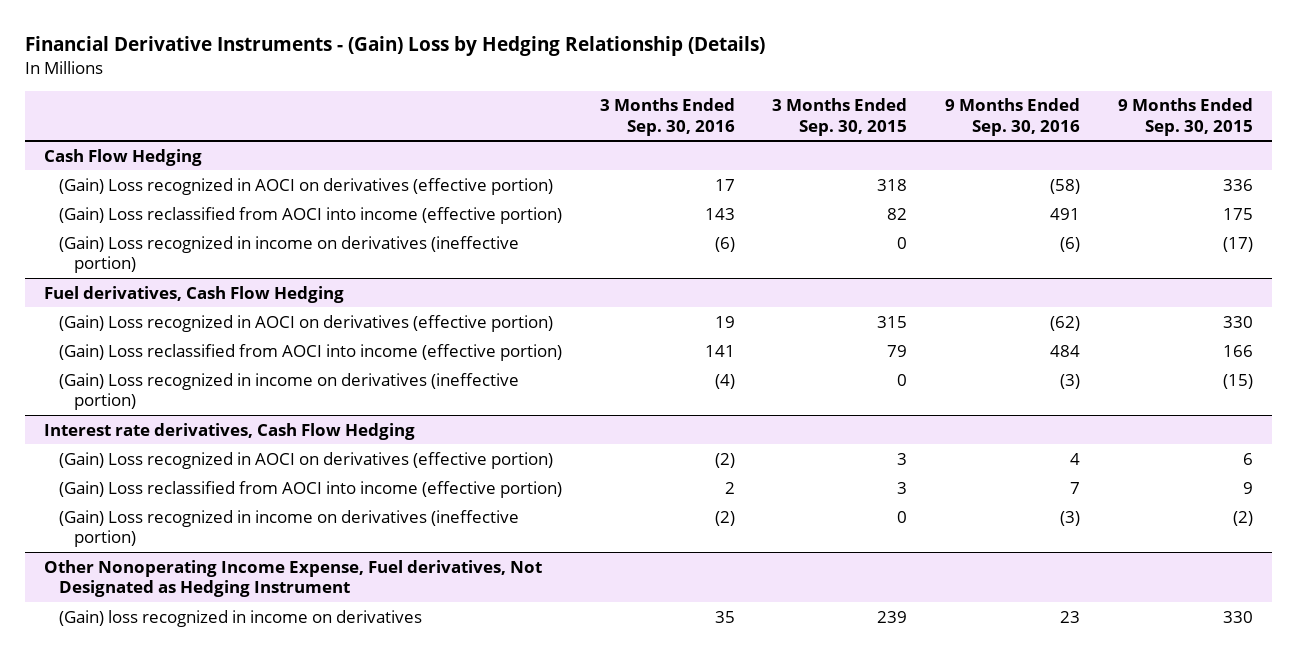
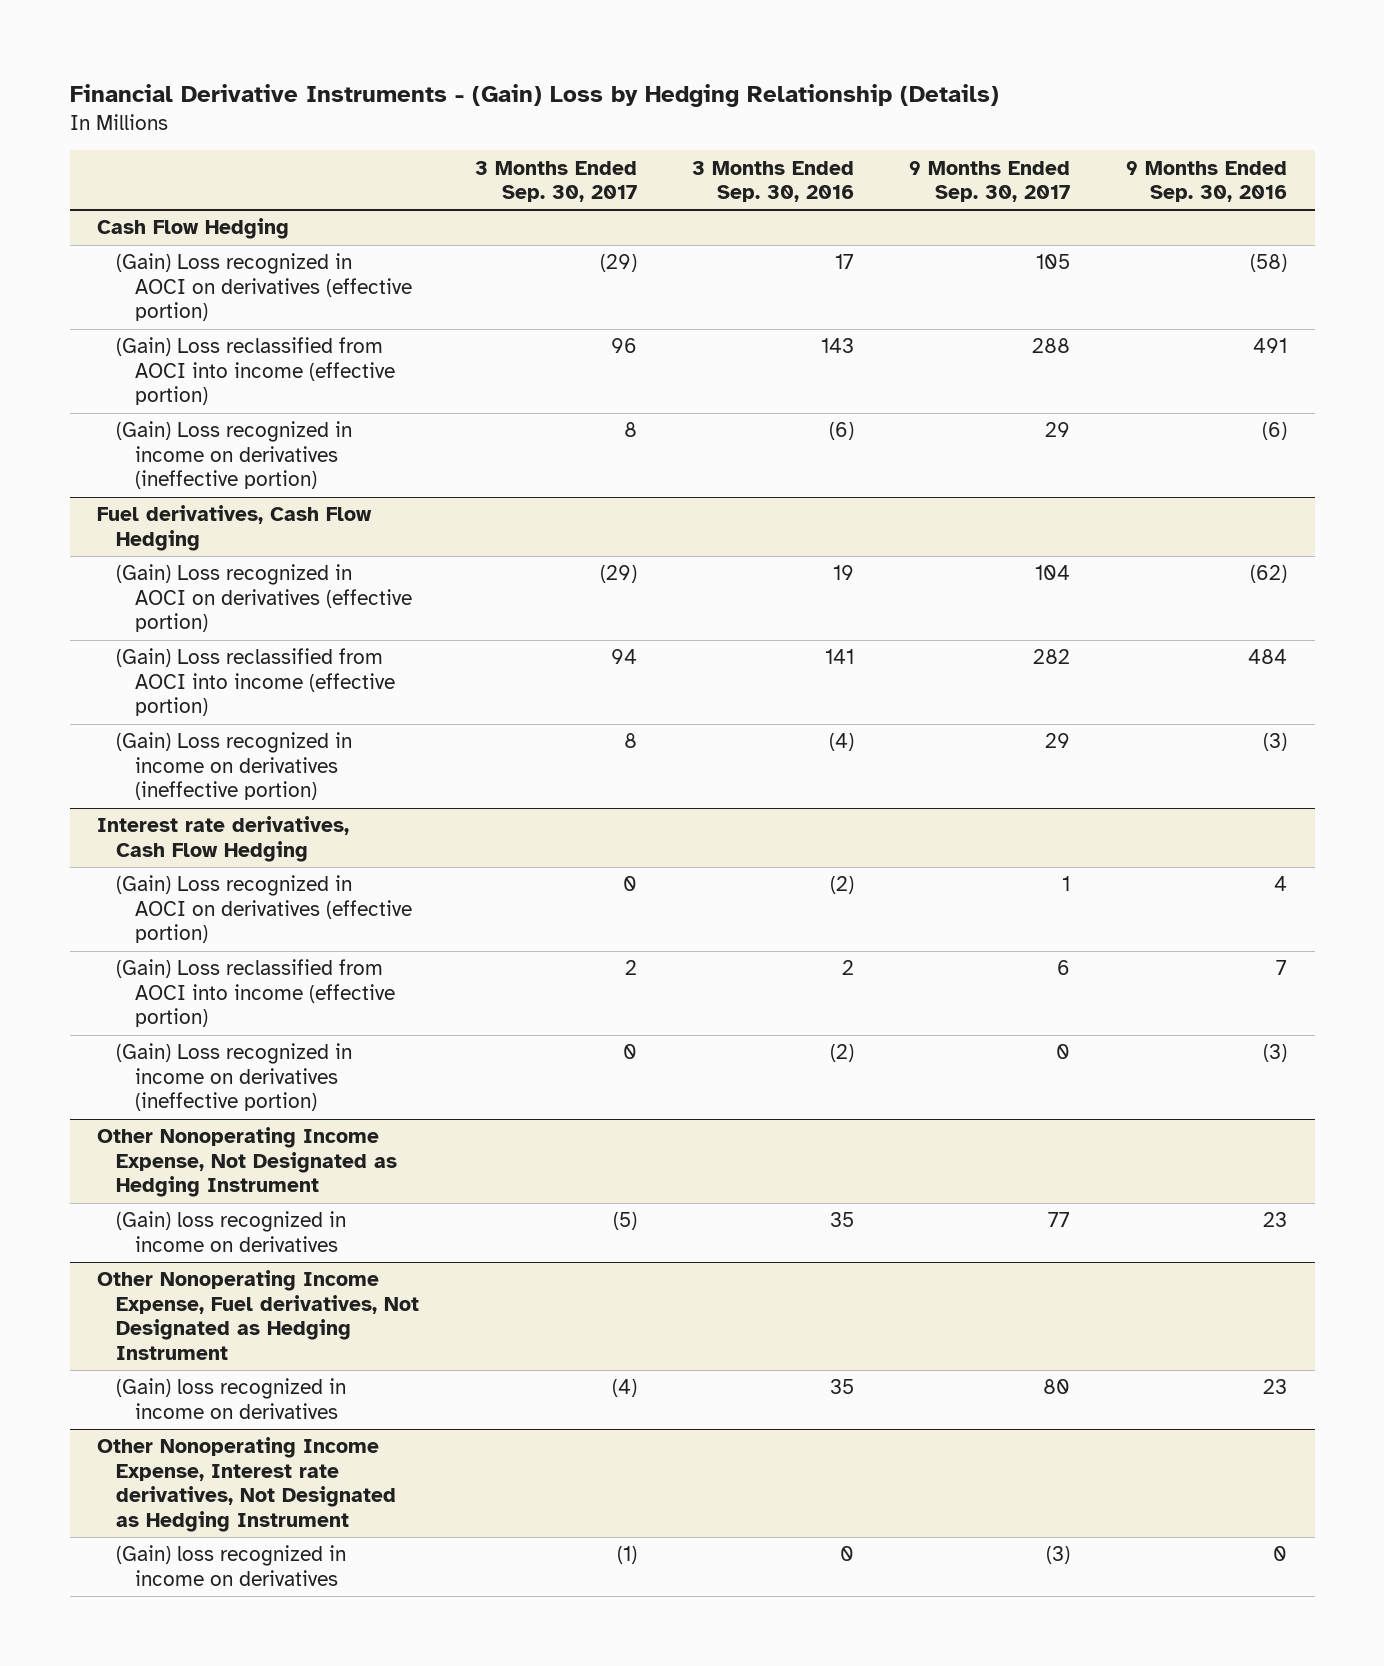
- | 3 Months Ended Sep. 30, 2016 | 3 Months Ended Sep. 30, 2015 | 9 Months Ended Sep. 30, 2016 | 9 Months Ended Sep. 30, 2015
+ | 3 Months Ended Sep. 30, 2017 | 3 Months Ended Sep. 30, 2016 | 9 Months Ended Sep. 30, 2017 | 9 Months Ended Sep. 30, 2016
+ Other Nonoperating Income Expense, Not Designated as Hedging Instrument
+ (Gain) loss recognized in income on derivatives | (5) | 35 | 77 | 23
+ Other Nonoperating Income Expense, Interest rate derivatives, Not Designated as Hedging Instrument
+ (Gain) loss recognized in income on derivatives | (1) | 0 | (3) | 0

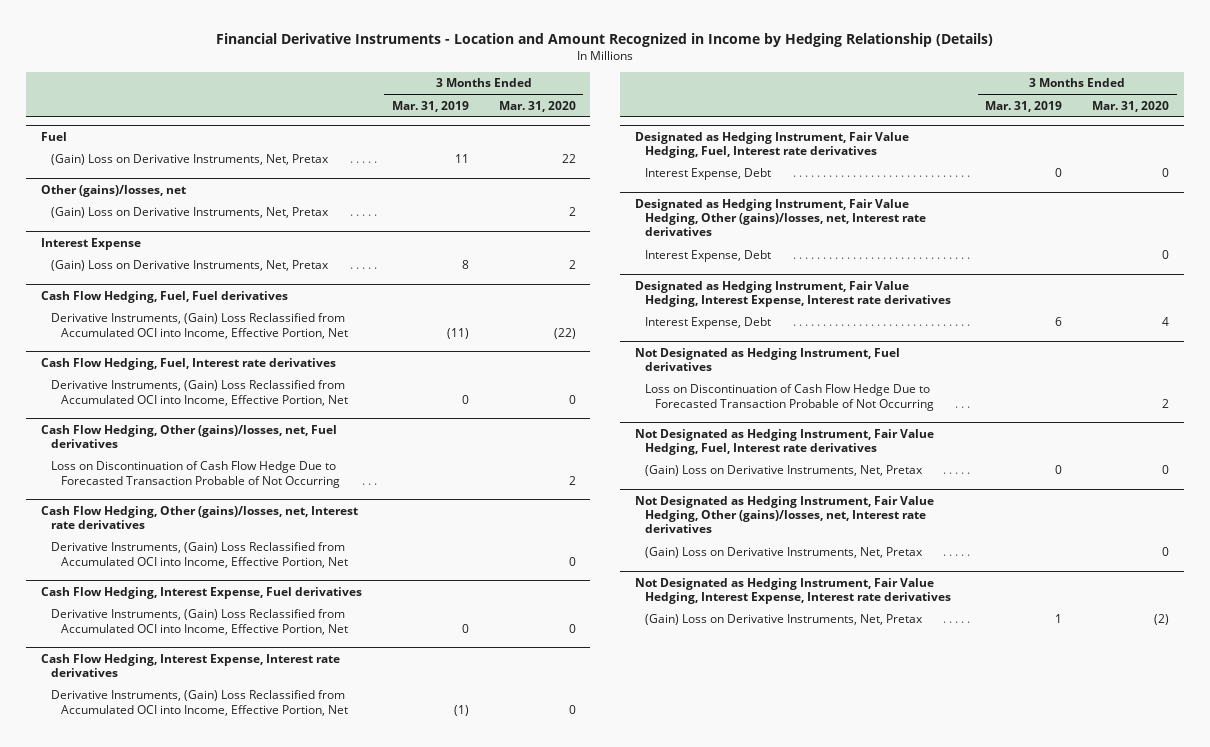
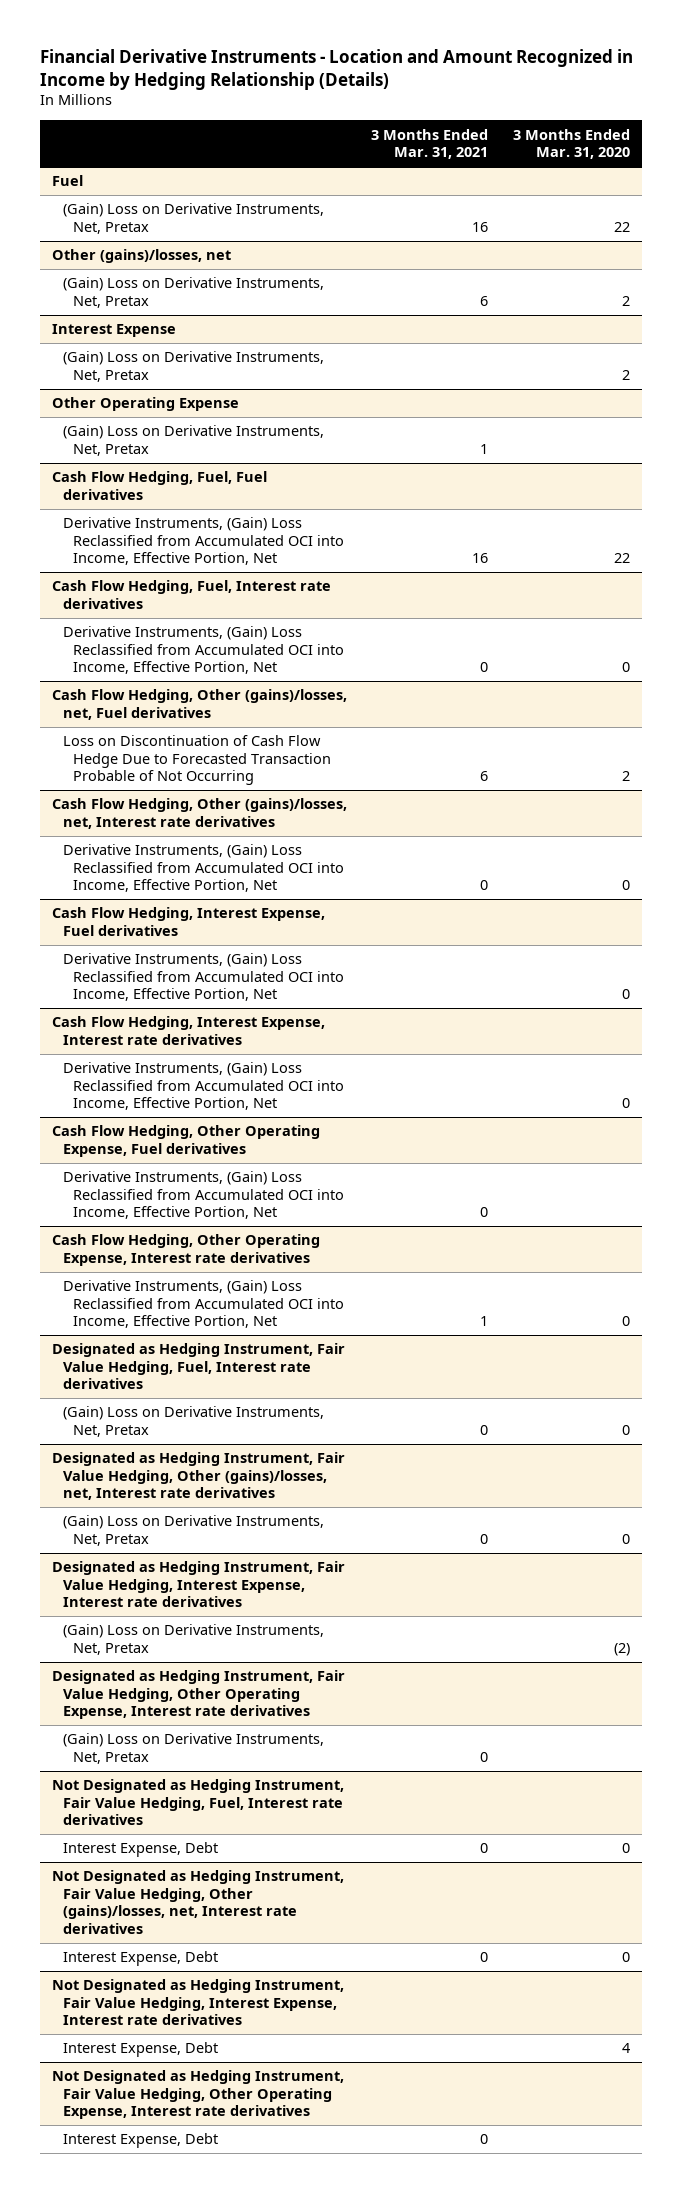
- | 3 Months Ended Mar. 31, 2019 | 3 Months Ended Mar. 31, 2020
+ | 3 Months Ended Mar. 31, 2021 | 3 Months Ended Mar. 31, 2020
+ Other Operating Expense
+ (Gain) Loss on Derivative Instruments, Net, Pretax | 1 |
@ Cash Flow Hedging, Fuel, Fuel derivatives
- Derivative Instruments, (Gain) Loss Reclassified from Accumulated OCI into Income, Effective Portion, Net | (11) | (22)
+ Derivative Instruments, (Gain) Loss Reclassified from Accumulated OCI into Income, Effective Portion, Net | 16 | 22
+ Cash Flow Hedging, Other Operating Expense, Fuel derivatives
+ Derivative Instruments, (Gain) Loss Reclassified from Accumulated OCI into Income, Effective Portion, Net | 0 |
+ Cash Flow Hedging, Other Operating Expense, Interest rate derivatives
+ Derivative Instruments, (Gain) Loss Reclassified from Accumulated OCI into Income, Effective Portion, Net | 1 | 0
@ Designated as Hedging Instrument, Fair Value Hedging, Fuel, Interest rate derivatives
- Interest Expense, Debt | 0 | 0
+ (Gain) Loss on Derivative Instruments, Net, Pretax | 0 | 0
@ Designated as Hedging Instrument, Fair Value Hedging, Other (gains)/losses, net, Interest rate derivatives
- Interest Expense, Debt | | 0
+ (Gain) Loss on Derivative Instruments, Net, Pretax | 0 | 0
@ Designated as Hedging Instrument, Fair Value Hedging, Interest Expense, Interest rate derivatives
- Interest Expense, Debt | 6 | 4
- Not Designated as Hedging Instrument, Fuel derivatives
- Loss on Discontinuation of Cash Flow Hedge Due to Forecasted Transaction Probable of Not Occurring | | 2
@ Designated as Hedging Instrument, Fair Value Hedging, Interest Expense, Interest rate derivatives
+ (Gain) Loss on Derivative Instruments, Net, Pretax | | (2)
+ Designated as Hedging Instrument, Fair Value Hedging, Other Operating Expense, Interest rate derivatives
+ (Gain) Loss on Derivative Instruments, Net, Pretax | 0 |
@ Not Designated as Hedging Instrument, Fair Value Hedging, Fuel, Interest rate derivatives
- (Gain) Loss on Derivative Instruments, Net, Pretax | 0 | 0
+ Interest Expense, Debt | 0 | 0
@ Not Designated as Hedging Instrument, Fair Value Hedging, Other (gains)/losses, net, Interest rate derivatives
- (Gain) Loss on Derivative Instruments, Net, Pretax | | 0
+ Interest Expense, Debt | 0 | 0
@ Not Designated as Hedging Instrument, Fair Value Hedging, Interest Expense, Interest rate derivatives
- (Gain) Loss on Derivative Instruments, Net, Pretax | 1 | (2)
+ Interest Expense, Debt | | 4
+ Not Designated as Hedging Instrument, Fair Value Hedging, Other Operating Expense, Interest rate derivatives
+ Interest Expense, Debt | 0 |

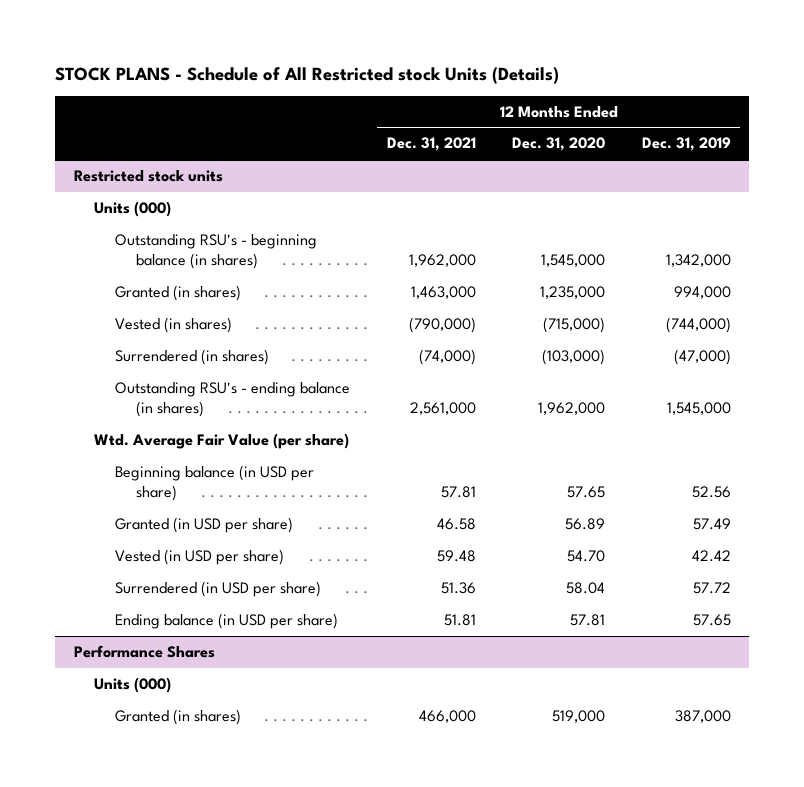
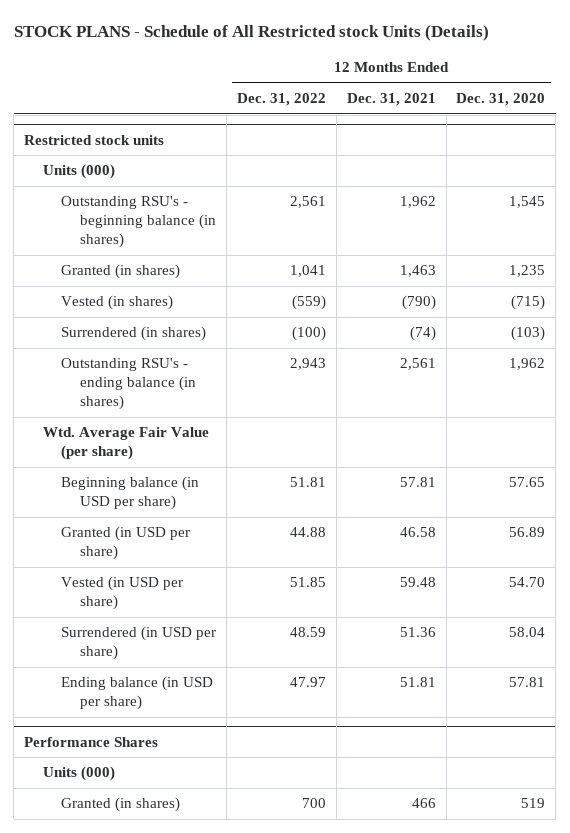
- | 12 Months Ended Dec. 31, 2021 | 12 Months Ended Dec. 31, 2020 | 12 Months Ended Dec. 31, 2019
+ | 12 Months Ended Dec. 31, 2022 | 12 Months Ended Dec. 31, 2021 | 12 Months Ended Dec. 31, 2020
@ Restricted stock units
- Outstanding RSU's - beginning balance (in shares) | 1,962,000 | 1,545,000 | 1,342,000
- Granted (in shares) | 1,463,000 | 1,235,000 | 994,000
- Vested (in shares) | (790,000) | (715,000) | (744,000)
- Surrendered (in shares) | (74,000) | (103,000) | (47,000)
- Outstanding RSU's - ending balance (in shares) | 2,561,000 | 1,962,000 | 1,545,000
+ Outstanding RSU's - beginning balance (in shares) | 2,561 | 1,962 | 1,545
+ Granted (in shares) | 1,041 | 1,463 | 1,235
+ Vested (in shares) | (559) | (790) | (715)
+ Surrendered (in shares) | (100) | (74) | (103)
+ Outstanding RSU's - ending balance (in shares) | 2,943 | 2,561 | 1,962
@ Performance Shares
- Granted (in shares) | 466,000 | 519,000 | 387,000
+ Granted (in shares) | 700 | 466 | 519

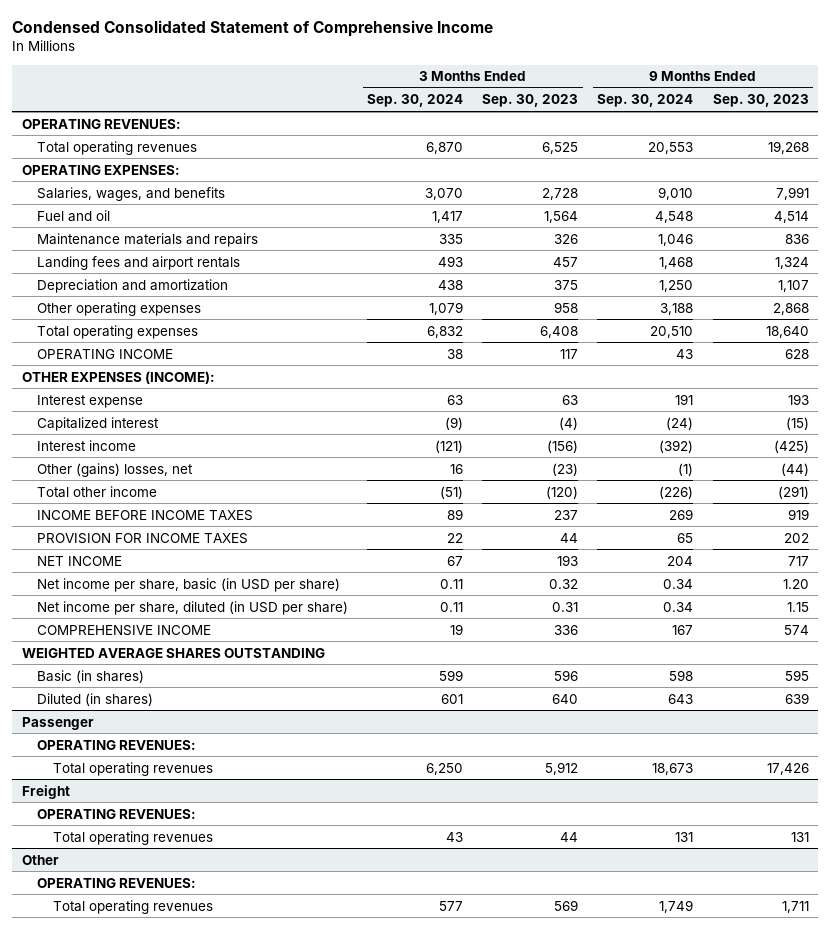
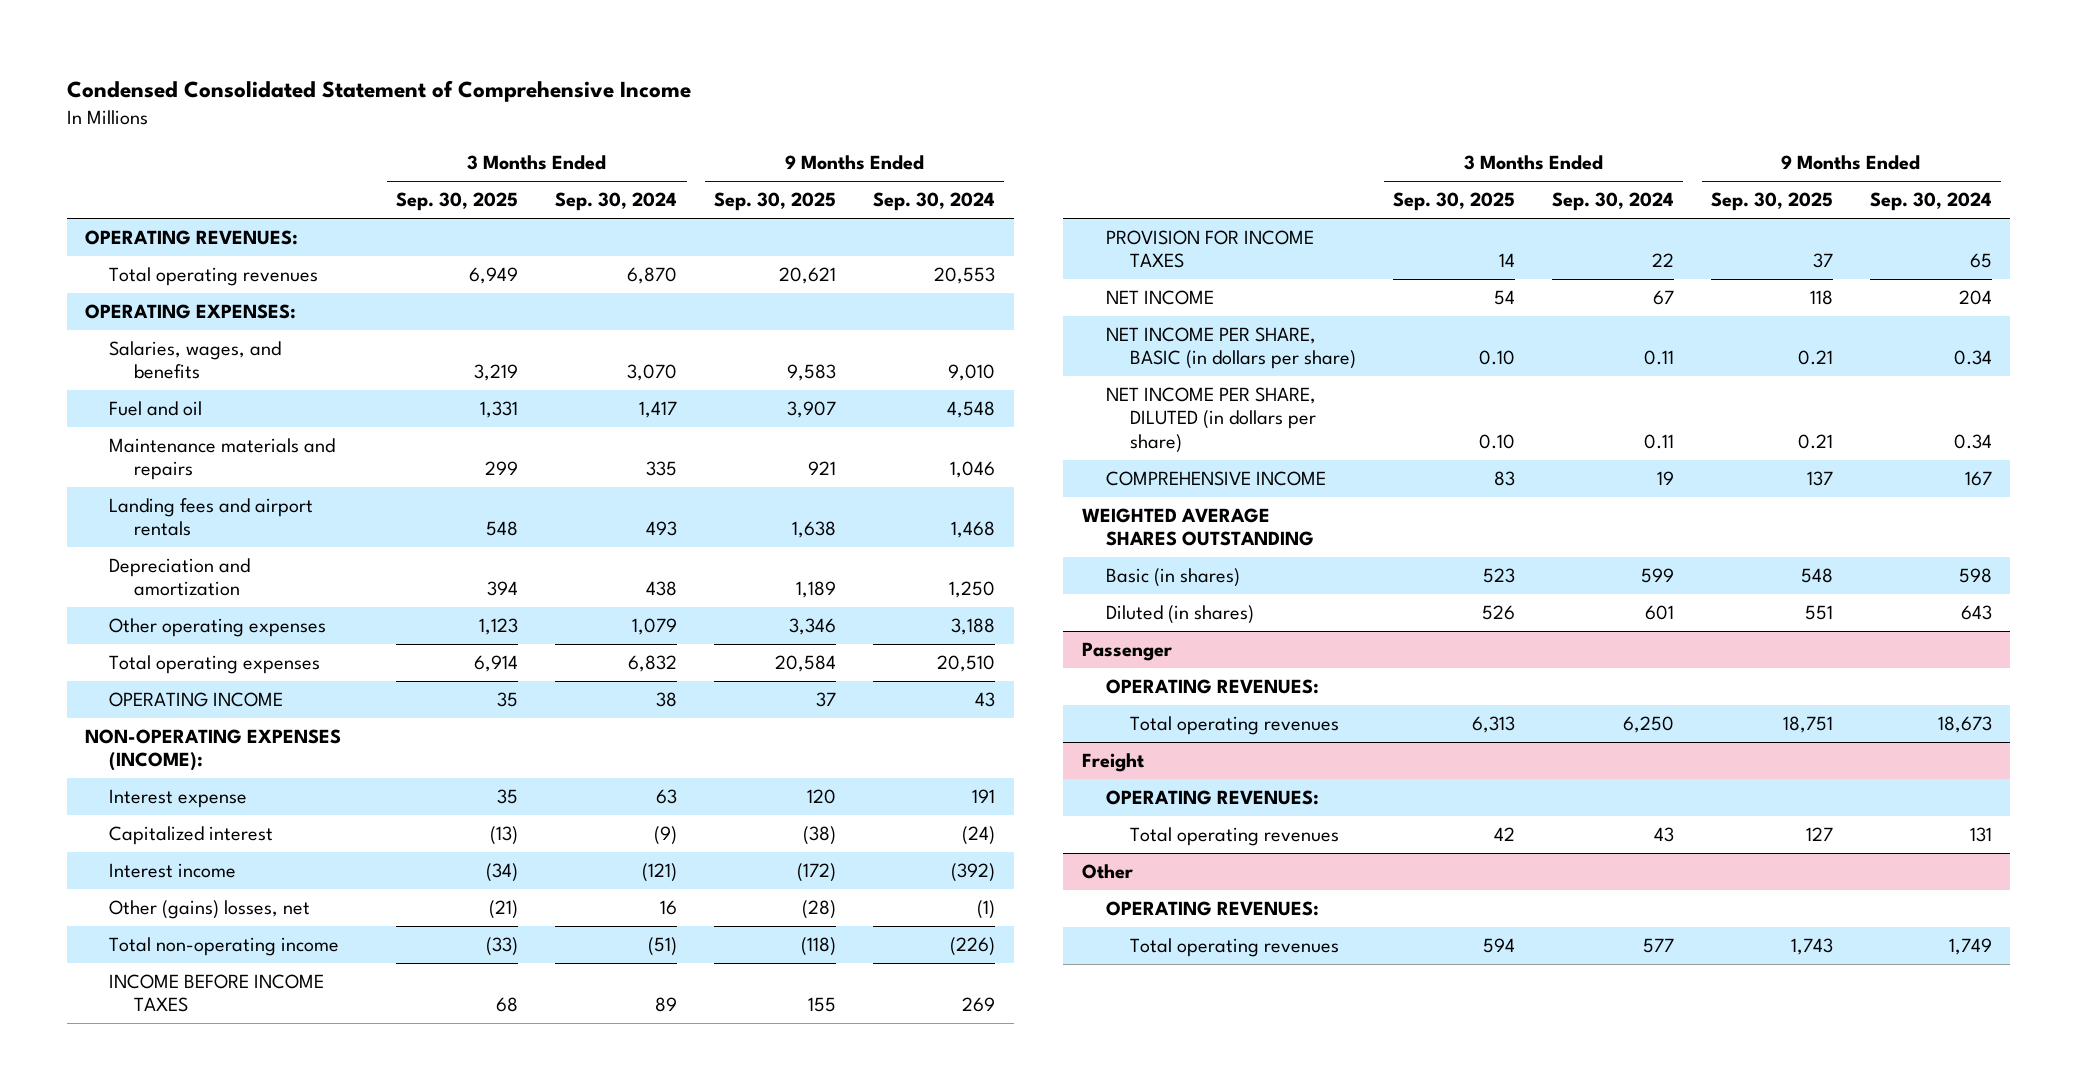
- | 3 Months Ended Sep. 30, 2024 | 3 Months Ended Sep. 30, 2023 | 9 Months Ended Sep. 30, 2024 | 9 Months Ended Sep. 30, 2023
+ | 3 Months Ended Sep. 30, 2025 | 3 Months Ended Sep. 30, 2024 | 9 Months Ended Sep. 30, 2025 | 9 Months Ended Sep. 30, 2024
- OTHER EXPENSES (INCOME):
+ NON-OPERATING EXPENSES (INCOME):
- Total other income | (51) | (120) | (226) | (291)
+ Total non-operating income | (33) | (51) | (118) | (226)
- Net income per share, basic (in USD per share) | 0.11 | 0.32 | 0.34 | 1.20
- Net income per share, diluted (in USD per share) | 0.11 | 0.31 | 0.34 | 1.15
+ NET INCOME PER SHARE, BASIC (in dollars per share) | 0.10 | 0.11 | 0.21 | 0.34
+ NET INCOME PER SHARE, DILUTED (in dollars per share) | 0.10 | 0.11 | 0.21 | 0.34

